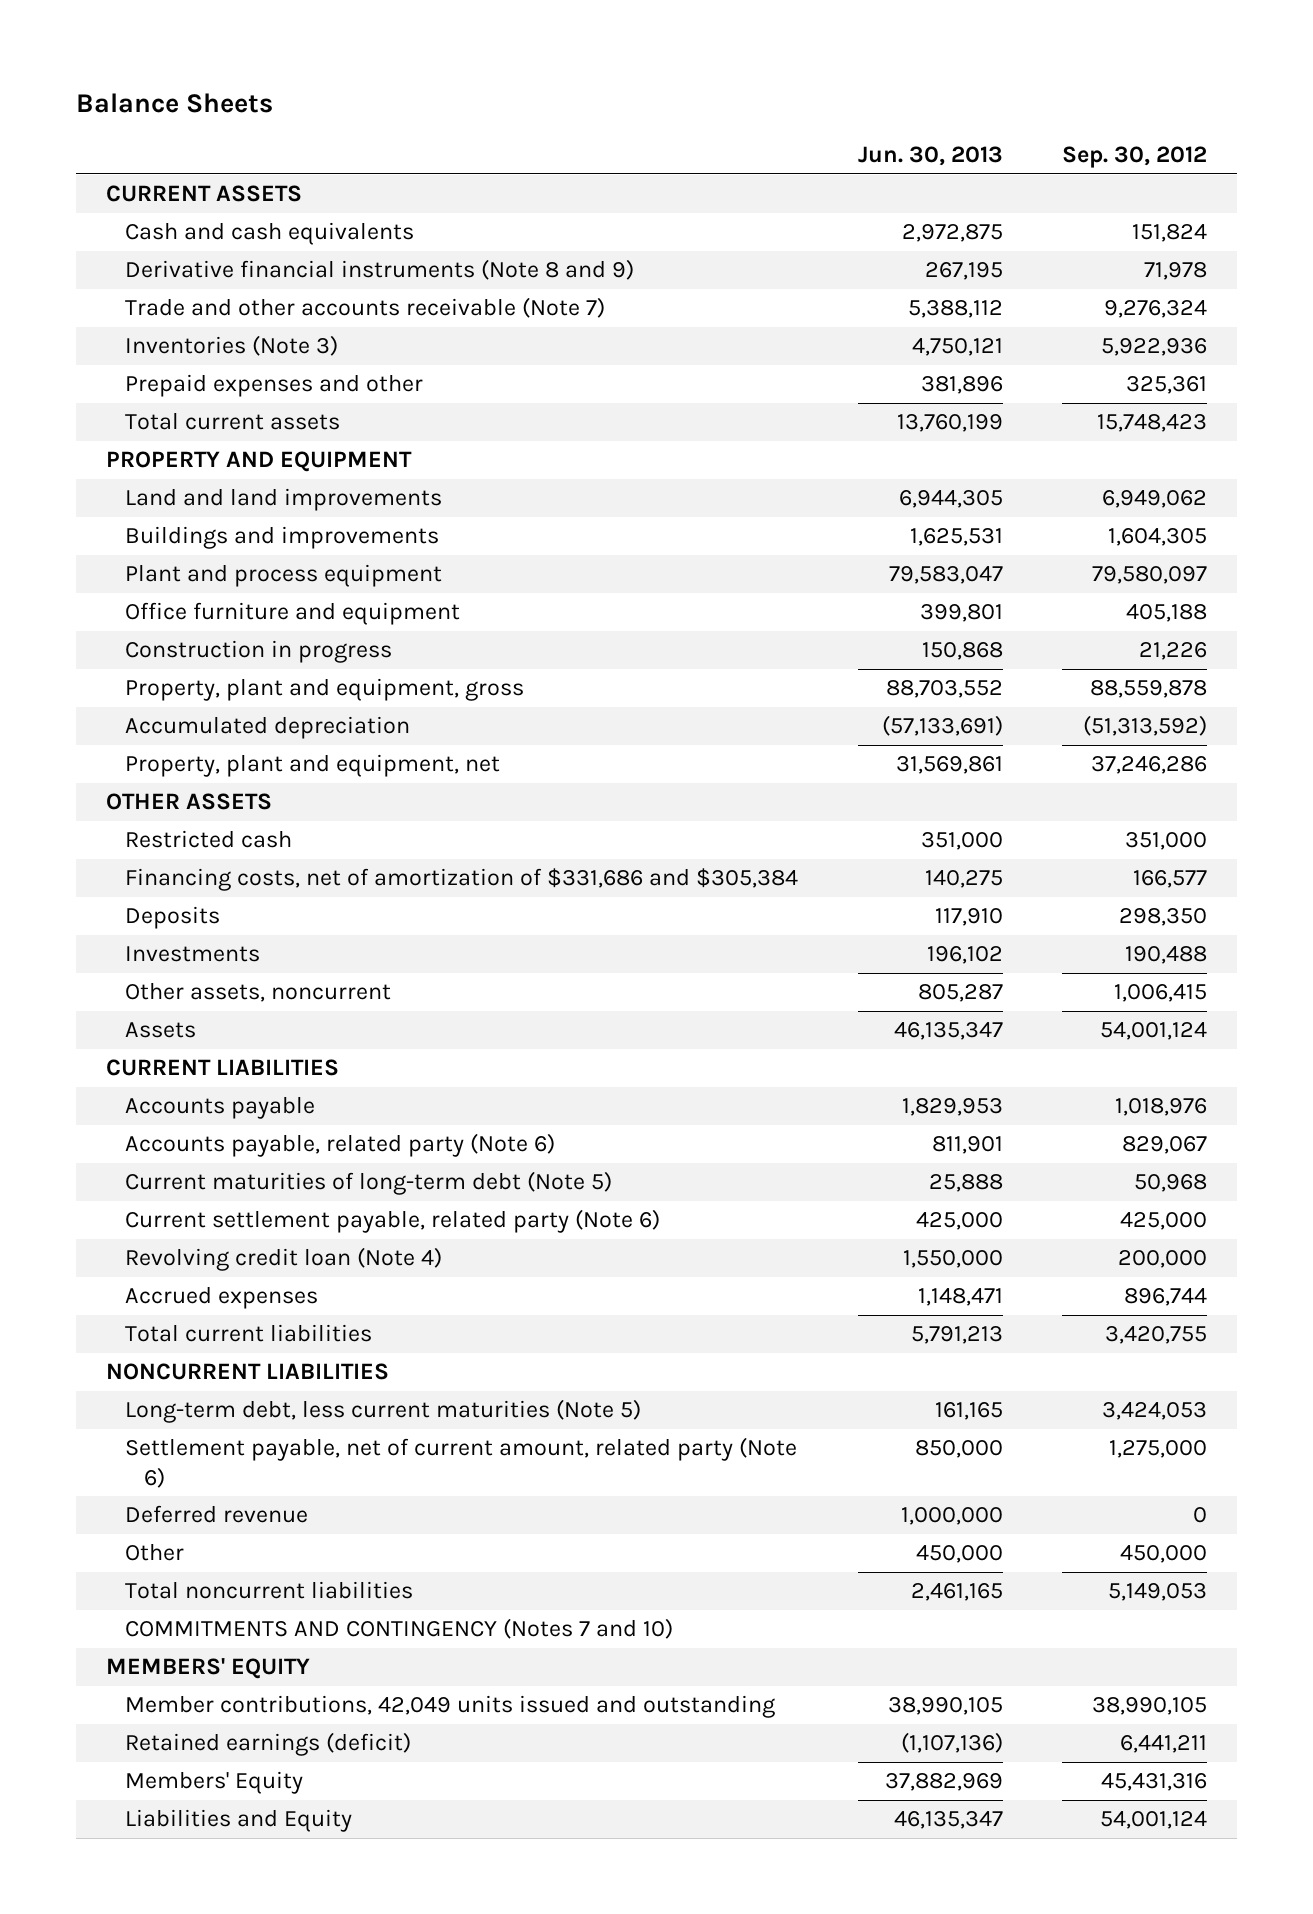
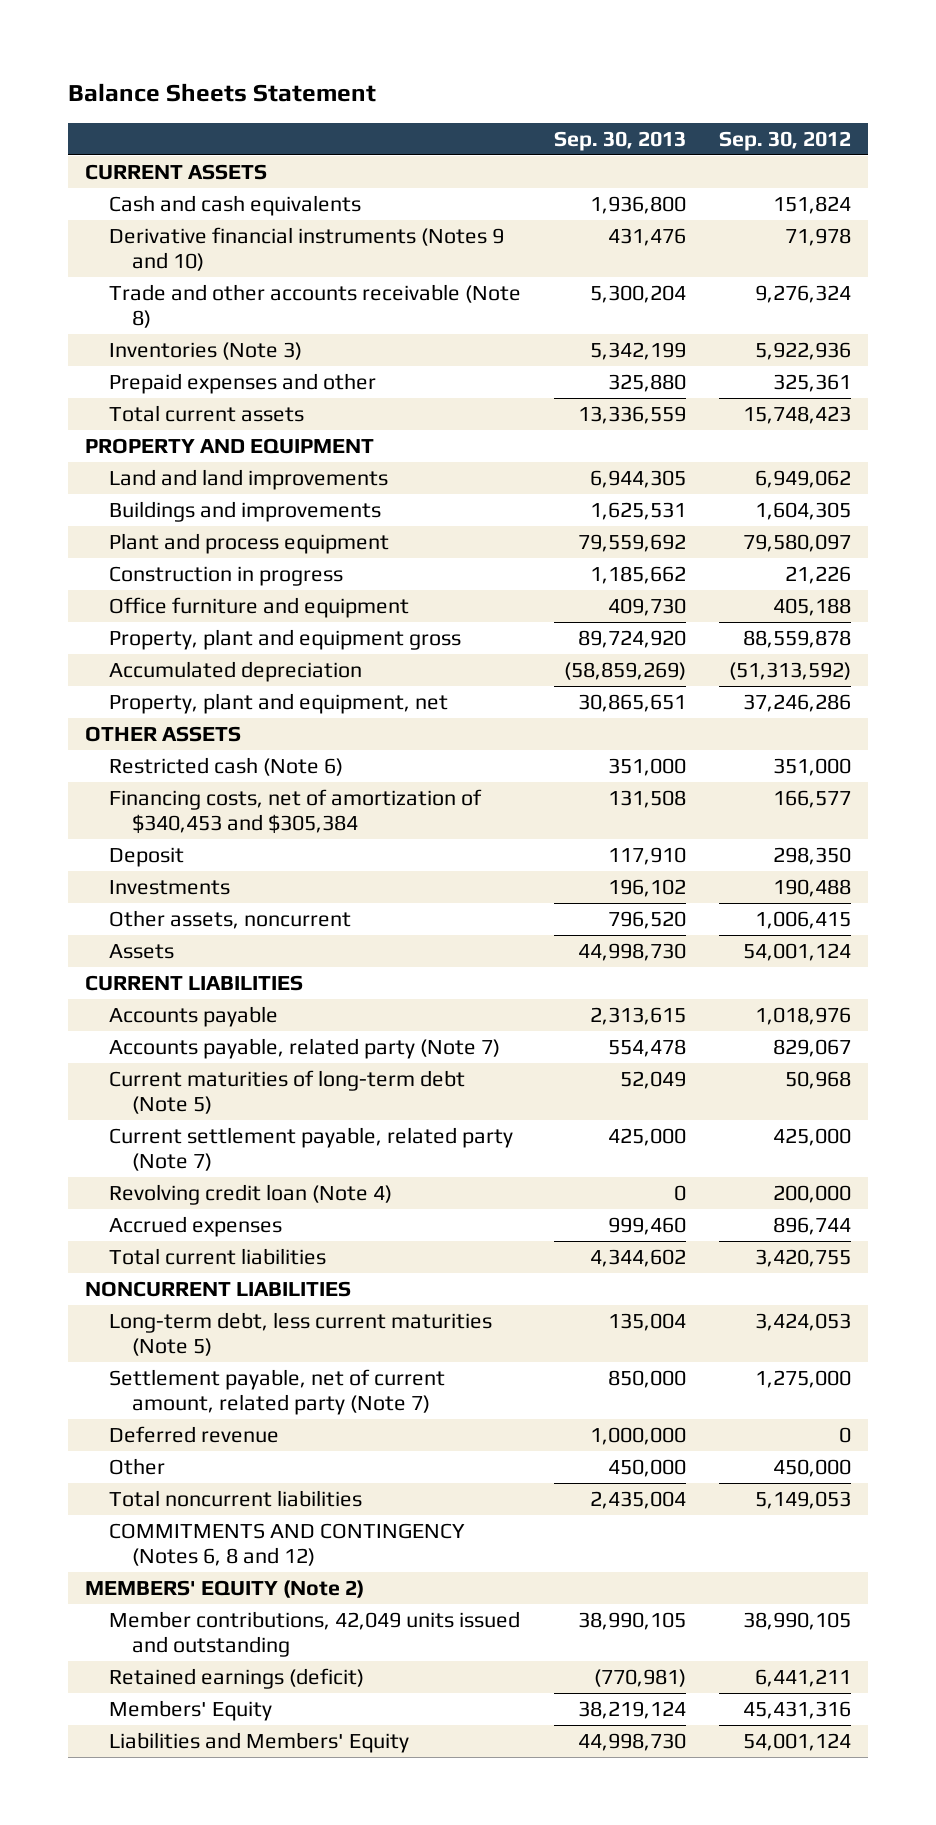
- Balance Sheets
+ Balance Sheets Statement
- | Jun. 30, 2013 | Sep. 30, 2012
+ | Sep. 30, 2013 | Sep. 30, 2012
- Derivative financial instruments (Note 8 and 9) | 267,195 | 71,978
- Trade and other accounts receivable (Note 7) | 5,388,112 | 9,276,324
+ Derivative financial instruments (Notes 9 and 10) | 431,476 | 71,978
+ Trade and other accounts receivable (Note 8) | 5,300,204 | 9,276,324
- Property, plant and equipment, gross | 88,703,552 | 88,559,878
moved down: Office furniture and equipment | 409,730 | 405,188
+ Property, plant and equipment gross | 89,724,920 | 88,559,878
- Restricted cash | 351,000 | 351,000
- Financing costs, net of amortization of $331,686 and $305,384 | 140,275 | 166,577
- Deposits | 117,910 | 298,350
+ Restricted cash (Note 6) | 351,000 | 351,000
+ Financing costs, net of amortization of $340,453 and $305,384 | 131,508 | 166,577
+ Deposit | 117,910 | 298,350
- Accounts payable, related party (Note 6) | 811,901 | 829,067
+ Accounts payable, related party (Note 7) | 554,478 | 829,067
- Current settlement payable, related party (Note 6) | 425,000 | 425,000
+ Current settlement payable, related party (Note 7) | 425,000 | 425,000
- Settlement payable, net of current amount, related party (Note 6) | 850,000 | 1,275,000
+ Settlement payable, net of current amount, related party (Note 7) | 850,000 | 1,275,000
- COMMITMENTS AND CONTINGENCY (Notes 7 and 10)
- MEMBERS' EQUITY
+ COMMITMENTS AND CONTINGENCY (Notes 6, 8 and 12)
+ MEMBERS' EQUITY (Note 2)
- Liabilities and Equity | 46,135,347 | 54,001,124
+ Liabilities and Members' Equity | 44,998,730 | 54,001,124

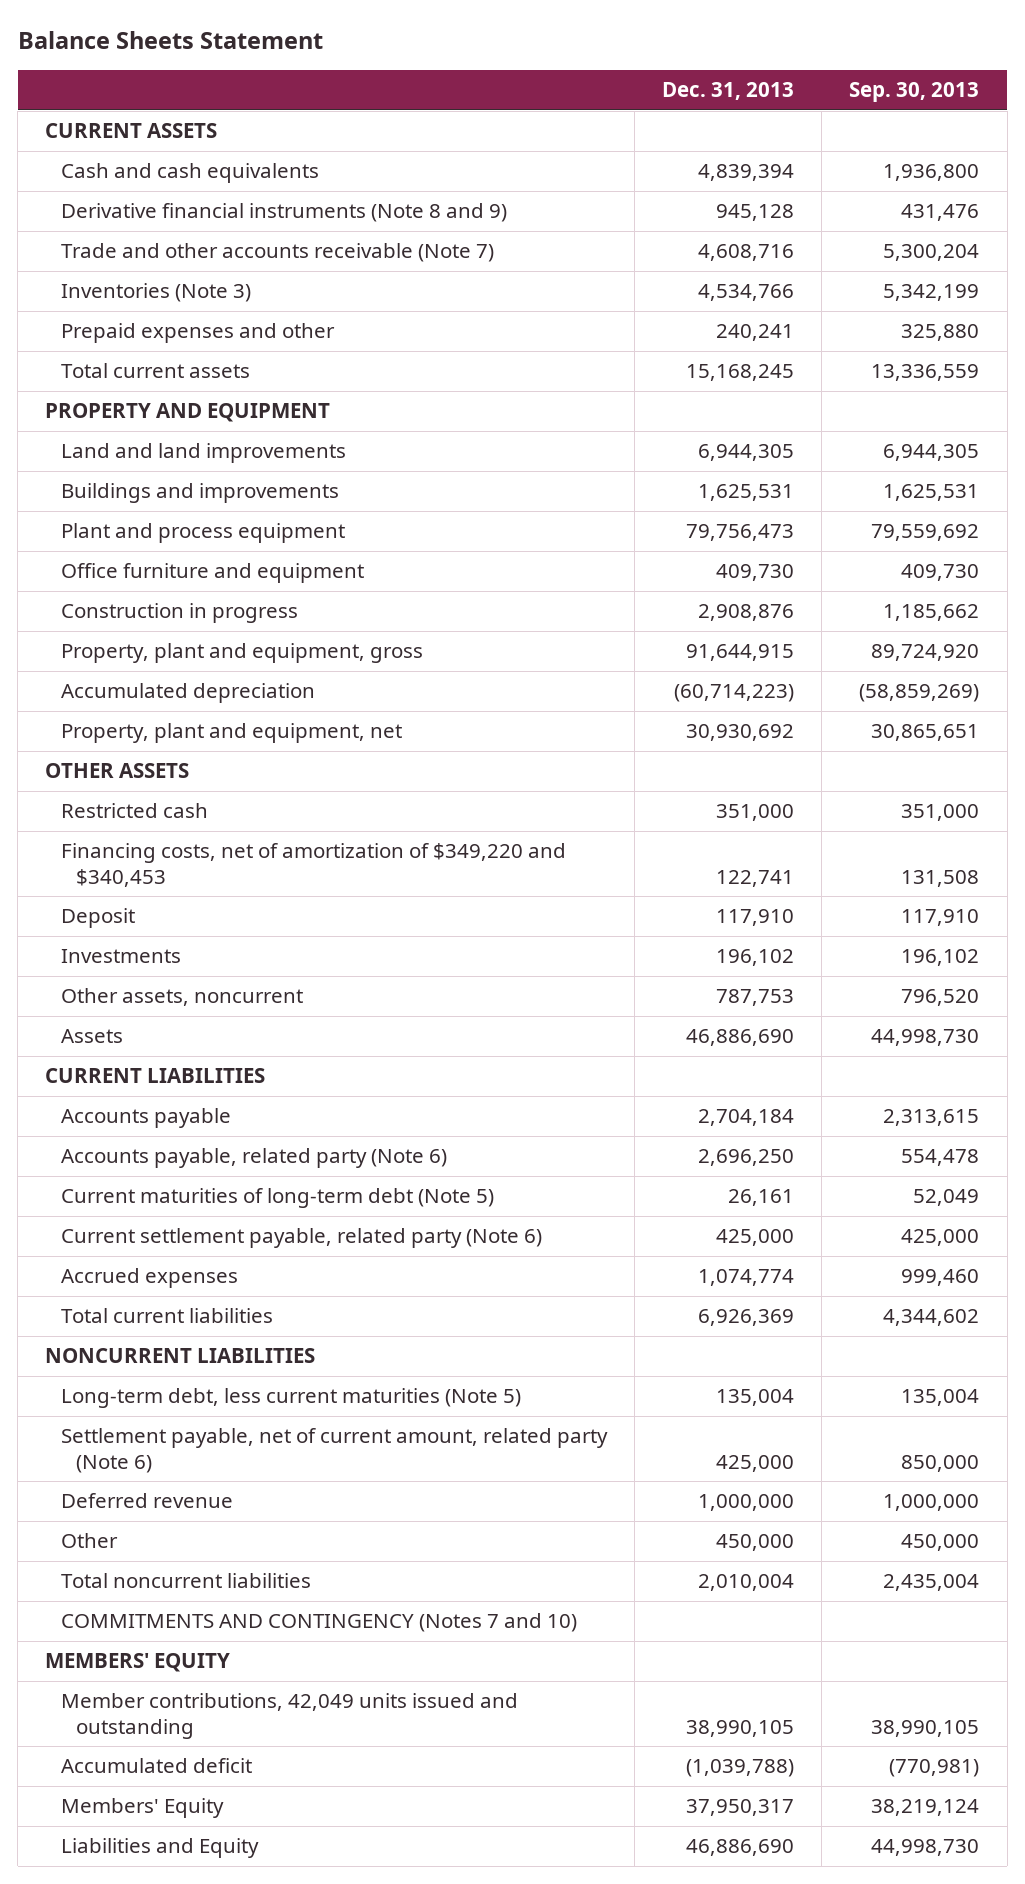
- | Sep. 30, 2013 | Sep. 30, 2012
+ | Dec. 31, 2013 | Sep. 30, 2013
- Derivative financial instruments (Notes 9 and 10) | 431,476 | 71,978
- Trade and other accounts receivable (Note 8) | 5,300,204 | 9,276,324
+ Derivative financial instruments (Note 8 and 9) | 945,128 | 431,476
+ Trade and other accounts receivable (Note 7) | 4,608,716 | 5,300,204
- Property, plant and equipment gross | 89,724,920 | 88,559,878
moved down: Construction in progress | 2,908,876 | 1,185,662
+ Property, plant and equipment, gross | 91,644,915 | 89,724,920
- Restricted cash (Note 6) | 351,000 | 351,000
- Financing costs, net of amortization of $340,453 and $305,384 | 131,508 | 166,577
+ Restricted cash | 351,000 | 351,000
+ Financing costs, net of amortization of $349,220 and $340,453 | 122,741 | 131,508
- Accounts payable, related party (Note 7) | 554,478 | 829,067
+ Accounts payable, related party (Note 6) | 2,696,250 | 554,478
- Current settlement payable, related party (Note 7) | 425,000 | 425,000
- Revolving credit loan (Note 4) | 0 | 200,000
+ Current settlement payable, related party (Note 6) | 425,000 | 425,000
- Settlement payable, net of current amount, related party (Note 7) | 850,000 | 1,275,000
+ Settlement payable, net of current amount, related party (Note 6) | 425,000 | 850,000
- COMMITMENTS AND CONTINGENCY (Notes 6, 8 and 12)
- MEMBERS' EQUITY (Note 2)
+ COMMITMENTS AND CONTINGENCY (Notes 7 and 10)
+ MEMBERS' EQUITY
- Retained earnings (deficit) | (770,981) | 6,441,211
+ Accumulated deficit | (1,039,788) | (770,981)
- Liabilities and Members' Equity | 44,998,730 | 54,001,124
+ Liabilities and Equity | 46,886,690 | 44,998,730

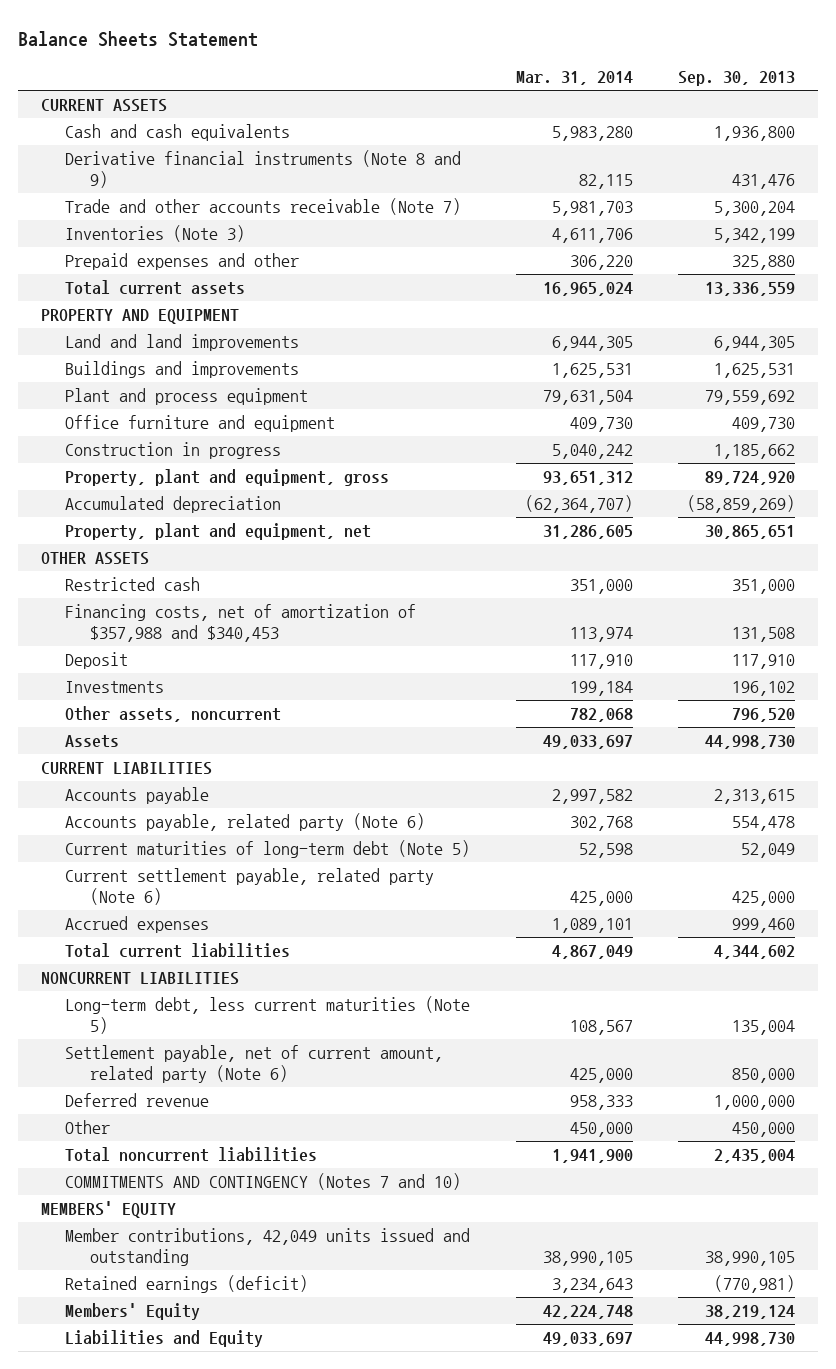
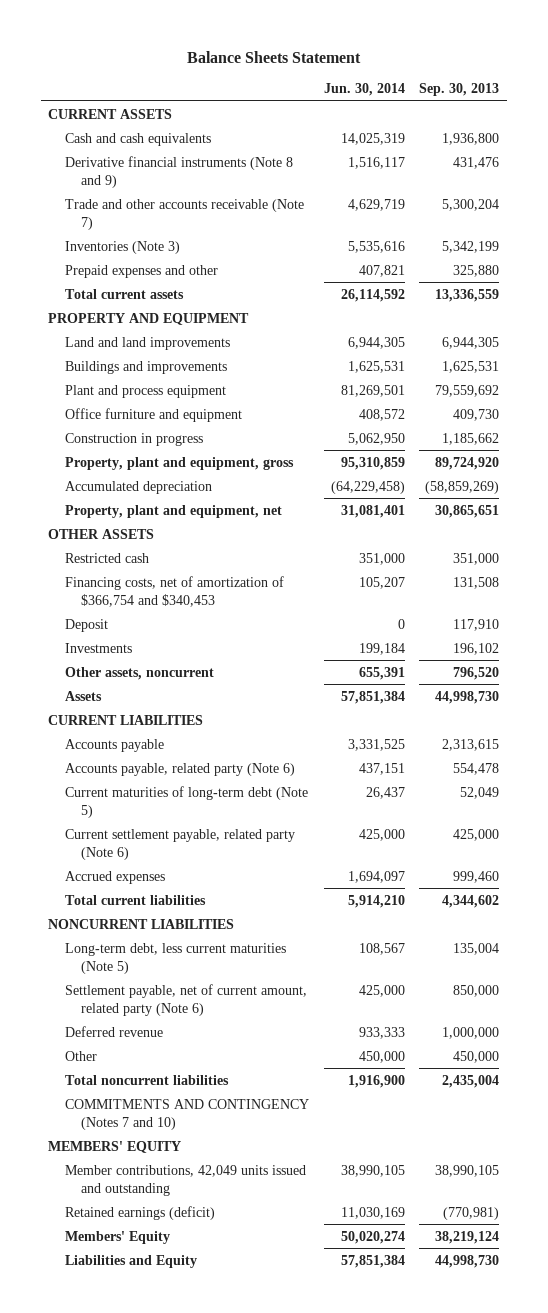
- | Mar. 31, 2014 | Sep. 30, 2013
+ | Jun. 30, 2014 | Sep. 30, 2013
- Financing costs, net of amortization of $357,988 and $340,453 | 113,974 | 131,508
+ Financing costs, net of amortization of $366,754 and $340,453 | 105,207 | 131,508

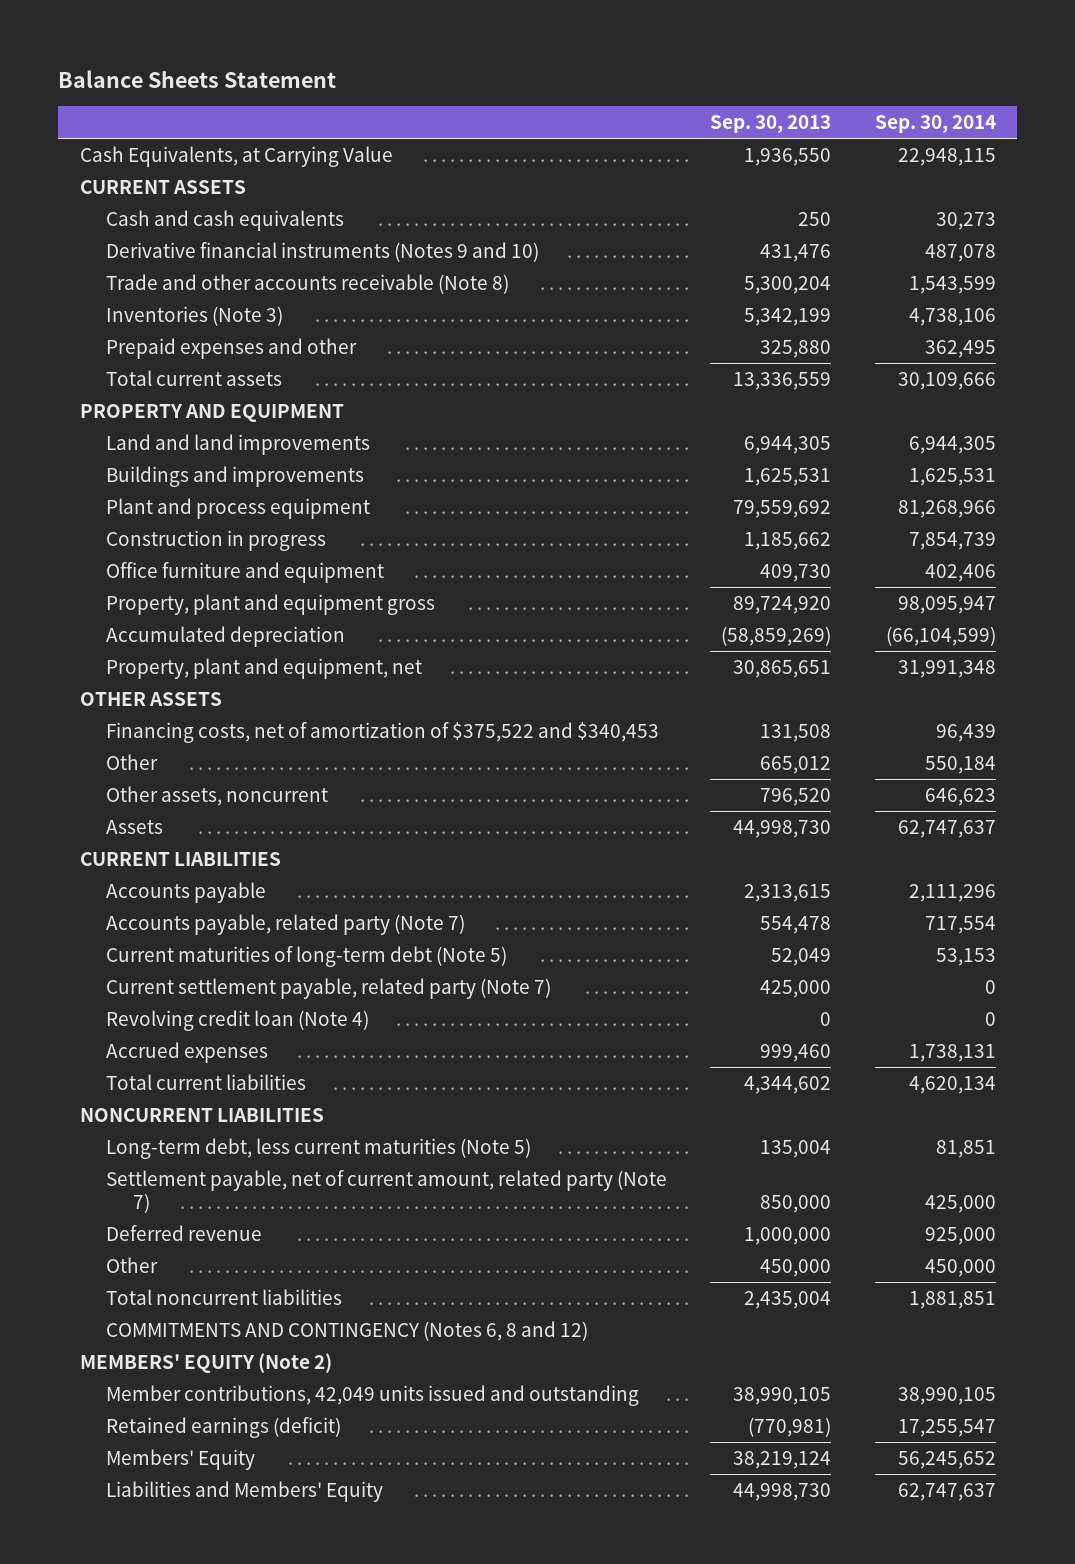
- | Jun. 30, 2014 | Sep. 30, 2013
+ | Sep. 30, 2013 | Sep. 30, 2014
+ Cash Equivalents, at Carrying Value | 1,936,550 | 22,948,115
- Cash and cash equivalents | 14,025,319 | 1,936,800
- Derivative financial instruments (Note 8 and 9) | 1,516,117 | 431,476
- Trade and other accounts receivable (Note 7) | 4,629,719 | 5,300,204
+ Cash and cash equivalents | 250 | 30,273
+ Derivative financial instruments (Notes 9 and 10) | 431,476 | 487,078
+ Trade and other accounts receivable (Note 8) | 5,300,204 | 1,543,599
- Property, plant and equipment, gross | 95,310,859 | 89,724,920
moved down: Office furniture and equipment | 409,730 | 402,406
+ Property, plant and equipment gross | 89,724,920 | 98,095,947
- Restricted cash | 351,000 | 351,000
- Financing costs, net of amortization of $366,754 and $340,453 | 105,207 | 131,508
- Deposit | 0 | 117,910
- Investments | 199,184 | 196,102
+ Financing costs, net of amortization of $375,522 and $340,453 | 131,508 | 96,439
+ Other | 665,012 | 550,184
- Accounts payable, related party (Note 6) | 437,151 | 554,478
+ Accounts payable, related party (Note 7) | 554,478 | 717,554
- Current settlement payable, related party (Note 6) | 425,000 | 425,000
+ Current settlement payable, related party (Note 7) | 425,000 | 0
+ Revolving credit loan (Note 4) | 0 | 0
- Settlement payable, net of current amount, related party (Note 6) | 425,000 | 850,000
+ Settlement payable, net of current amount, related party (Note 7) | 850,000 | 425,000
- COMMITMENTS AND CONTINGENCY (Notes 7 and 10)
- MEMBERS' EQUITY
+ COMMITMENTS AND CONTINGENCY (Notes 6, 8 and 12)
+ MEMBERS' EQUITY (Note 2)
- Liabilities and Equity | 57,851,384 | 44,998,730
+ Liabilities and Members' Equity | 44,998,730 | 62,747,637

